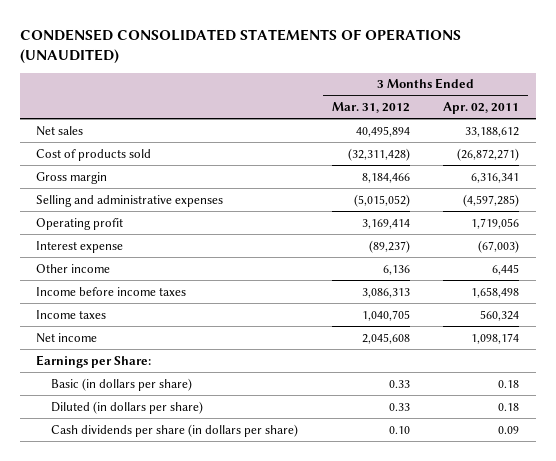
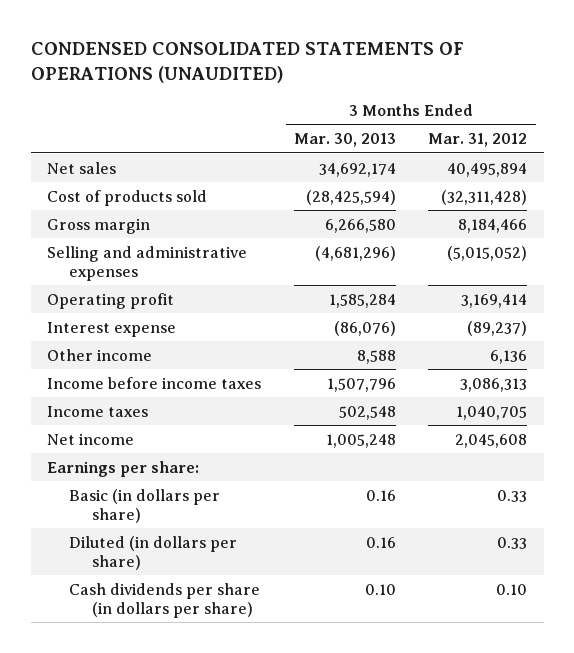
- | 3 Months Ended Mar. 31, 2012 | 3 Months Ended Apr. 02, 2011
+ | 3 Months Ended Mar. 30, 2013 | 3 Months Ended Mar. 31, 2012
- Earnings per Share:
+ Earnings per share:

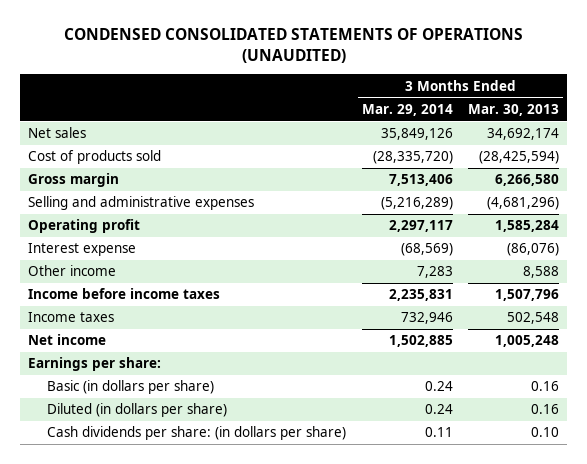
- | 3 Months Ended Mar. 30, 2013 | 3 Months Ended Mar. 31, 2012
+ | 3 Months Ended Mar. 29, 2014 | 3 Months Ended Mar. 30, 2013
- Cash dividends per share (in dollars per share) | 0.10 | 0.10
+ Cash dividends per share: (in dollars per share) | 0.11 | 0.10

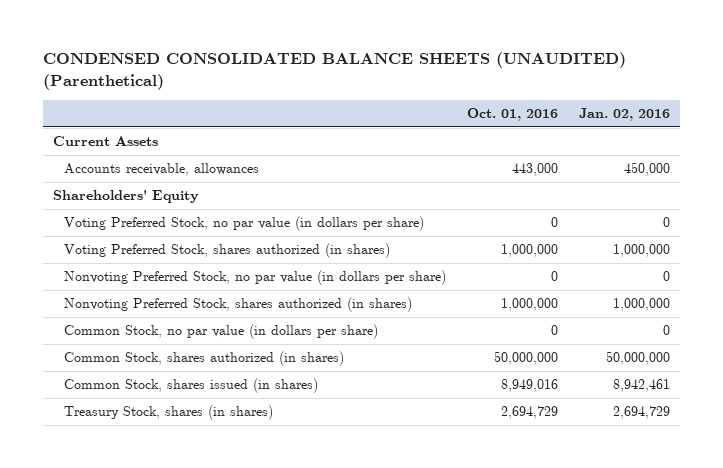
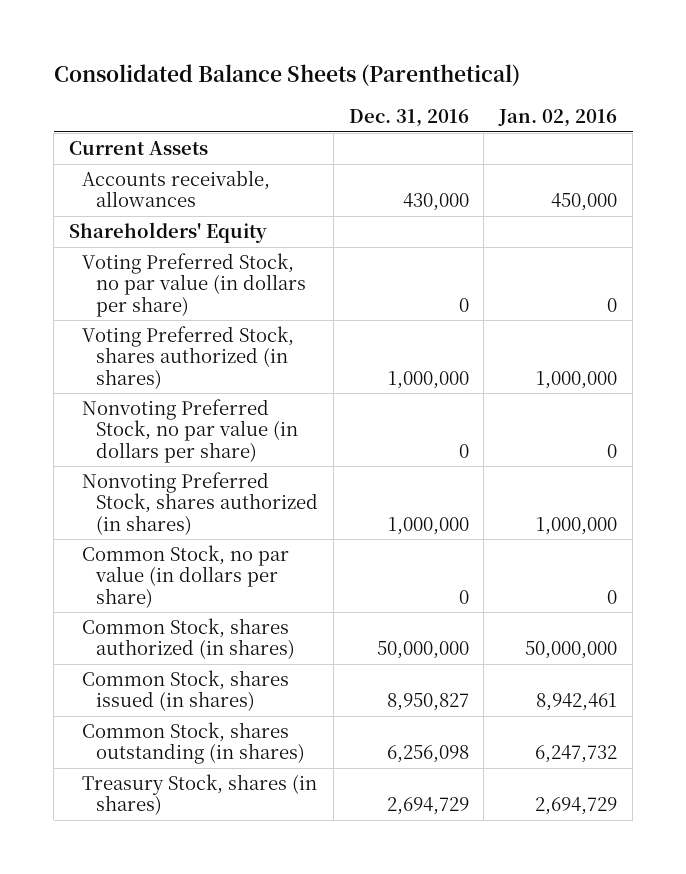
- CONDENSED CONSOLIDATED BALANCE SHEETS (UNAUDITED) (Parenthetical)
+ Consolidated Balance Sheets (Parenthetical)
- | Oct. 01, 2016 | Jan. 02, 2016
+ | Dec. 31, 2016 | Jan. 02, 2016
+ Common Stock, shares outstanding (in shares) | 6,256,098 | 6,247,732

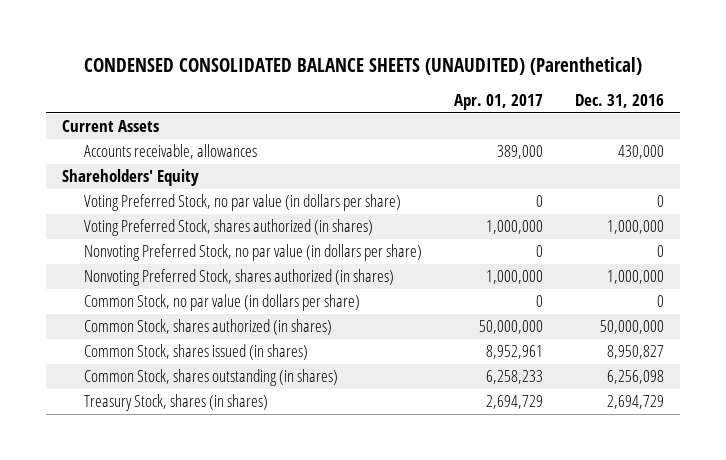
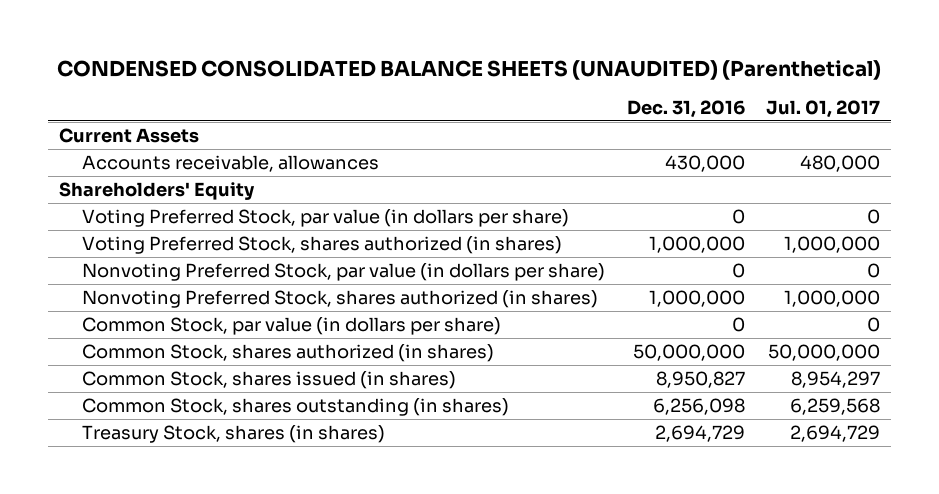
- | Apr. 01, 2017 | Dec. 31, 2016
+ | Dec. 31, 2016 | Jul. 01, 2017
- Voting Preferred Stock, no par value (in dollars per share) | 0 | 0
+ Voting Preferred Stock, par value (in dollars per share) | 0 | 0
- Nonvoting Preferred Stock, no par value (in dollars per share) | 0 | 0
+ Nonvoting Preferred Stock, par value (in dollars per share) | 0 | 0
- Common Stock, no par value (in dollars per share) | 0 | 0
+ Common Stock, par value (in dollars per share) | 0 | 0

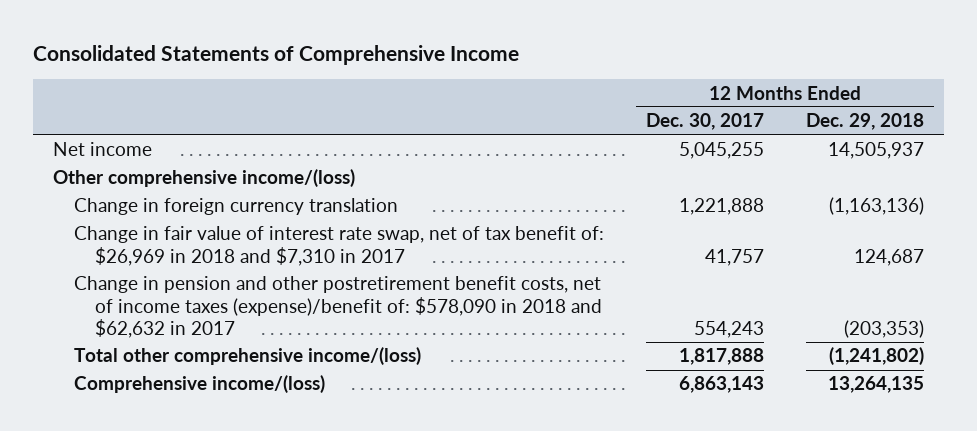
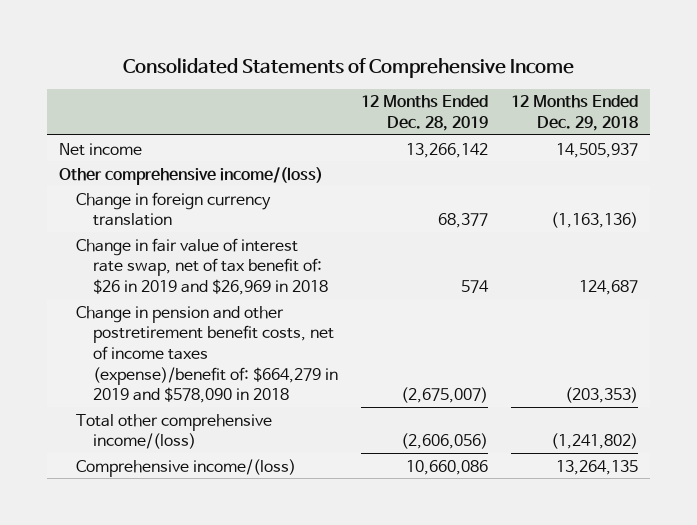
- | 12 Months Ended Dec. 30, 2017 | 12 Months Ended Dec. 29, 2018
+ | 12 Months Ended Dec. 28, 2019 | 12 Months Ended Dec. 29, 2018
- Change in fair value of interest rate swap, net of tax benefit of: $26,969 in 2018 and $7,310 in 2017 | 41,757 | 124,687
- Change in pension and other postretirement benefit costs, net of income taxes (expense)/benefit of: $578,090 in 2018 and $62,632 in 2017 | 554,243 | (203,353)
+ Change in fair value of interest rate swap, net of tax benefit of: $26 in 2019 and $26,969 in 2018 | 574 | 124,687
+ Change in pension and other postretirement benefit costs, net of income taxes (expense)/benefit of: $664,279 in 2019 and $578,090 in 2018 | (2,675,007) | (203,353)

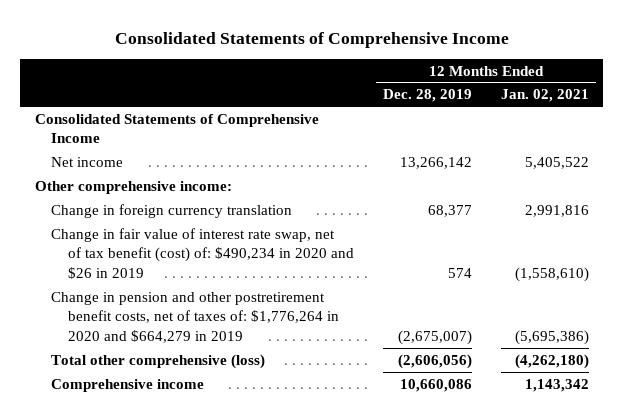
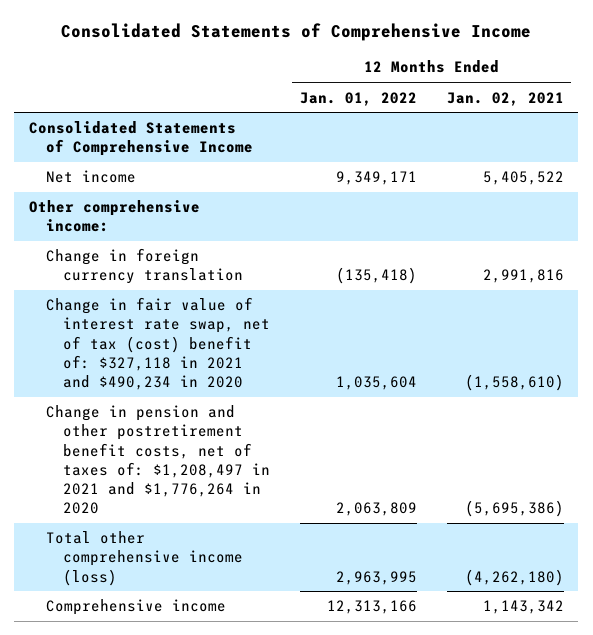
- | 12 Months Ended Dec. 28, 2019 | 12 Months Ended Jan. 02, 2021
+ | 12 Months Ended Jan. 01, 2022 | 12 Months Ended Jan. 02, 2021
- Change in fair value of interest rate swap, net of tax benefit (cost) of: $490,234 in 2020 and $26 in 2019 | 574 | (1,558,610)
- Change in pension and other postretirement benefit costs, net of taxes of: $1,776,264 in 2020 and $664,279 in 2019 | (2,675,007) | (5,695,386)
- Total other comprehensive (loss) | (2,606,056) | (4,262,180)
+ Change in fair value of interest rate swap, net of tax (cost) benefit of: $327,118 in 2021 and $490,234 in 2020 | 1,035,604 | (1,558,610)
+ Change in pension and other postretirement benefit costs, net of taxes of: $1,208,497 in 2021 and $1,776,264 in 2020 | 2,063,809 | (5,695,386)
+ Total other comprehensive income (loss) | 2,963,995 | (4,262,180)

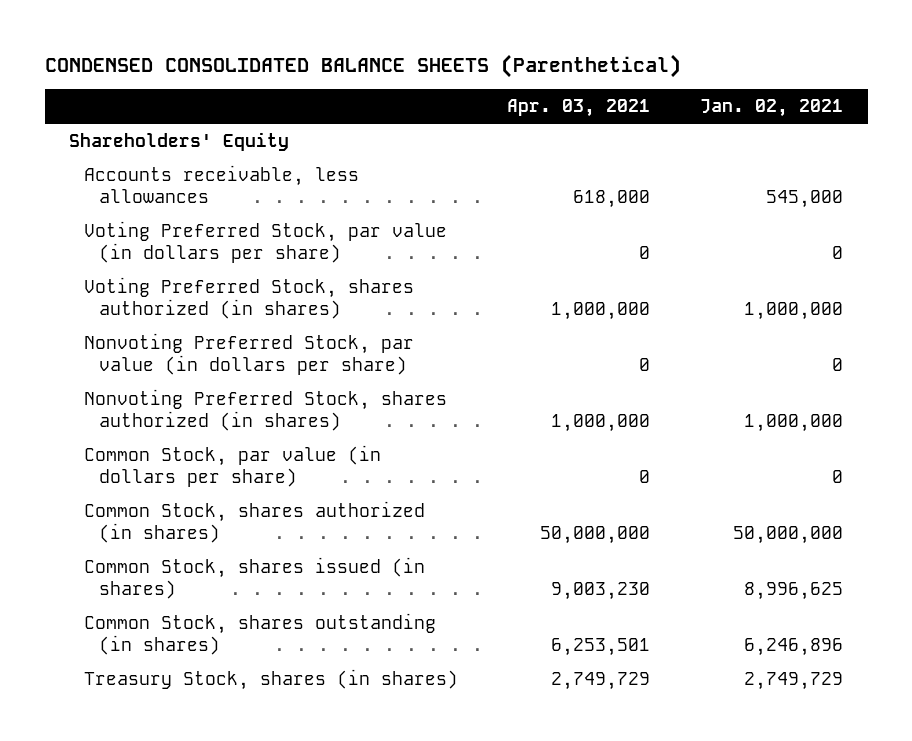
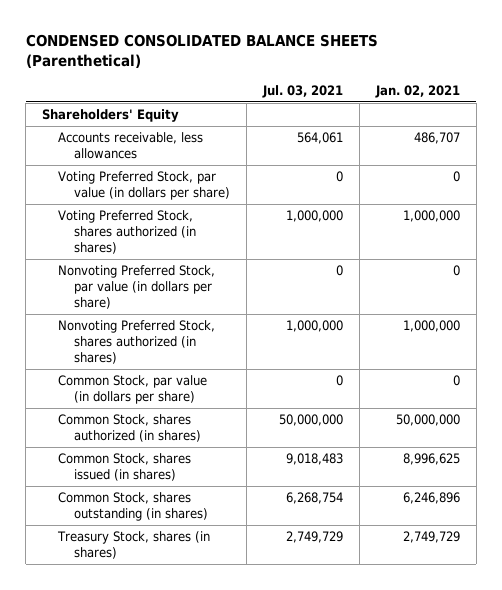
- | Apr. 03, 2021 | Jan. 02, 2021
+ | Jul. 03, 2021 | Jan. 02, 2021
- Accounts receivable, less allowances | 618,000 | 545,000
+ Accounts receivable, less allowances | 564,061 | 486,707

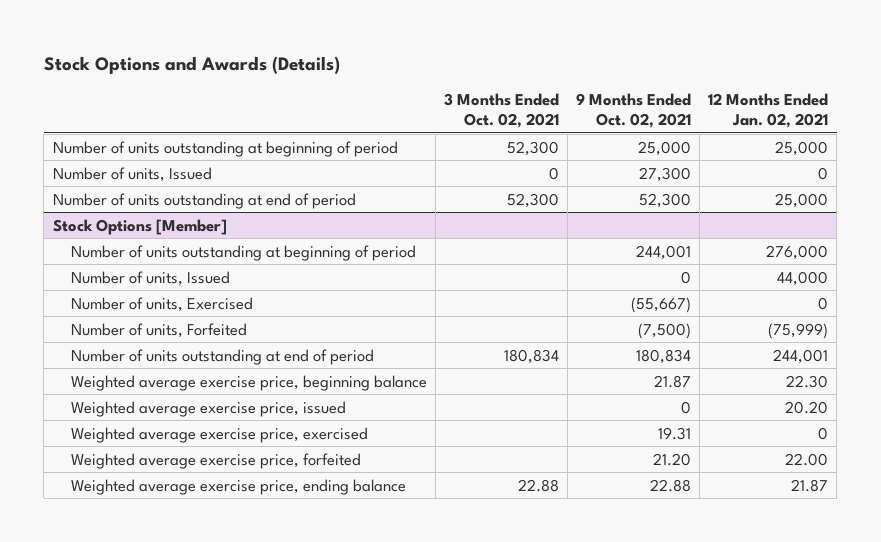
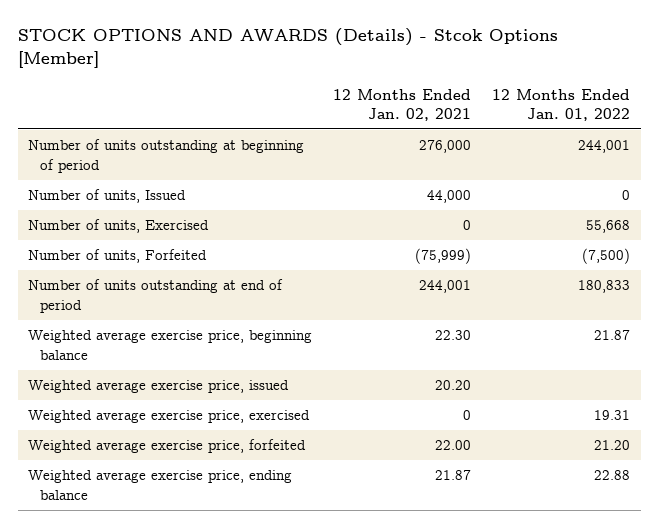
- Stock Options and Awards (Details)
+ STOCK OPTIONS AND AWARDS (Details) - Stcok Options [Member]
- | 3 Months Ended Oct. 02, 2021 | 9 Months Ended Oct. 02, 2021 | 12 Months Ended Jan. 02, 2021
+ | 12 Months Ended Jan. 02, 2021 | 12 Months Ended Jan. 01, 2022
- Number of units outstanding at beginning of period | 52,300 | 25,000 | 25,000
- Number of units, Issued | 0 | 27,300 | 0
- Number of units outstanding at end of period | 52,300 | 52,300 | 25,000
- Stock Options [Member]

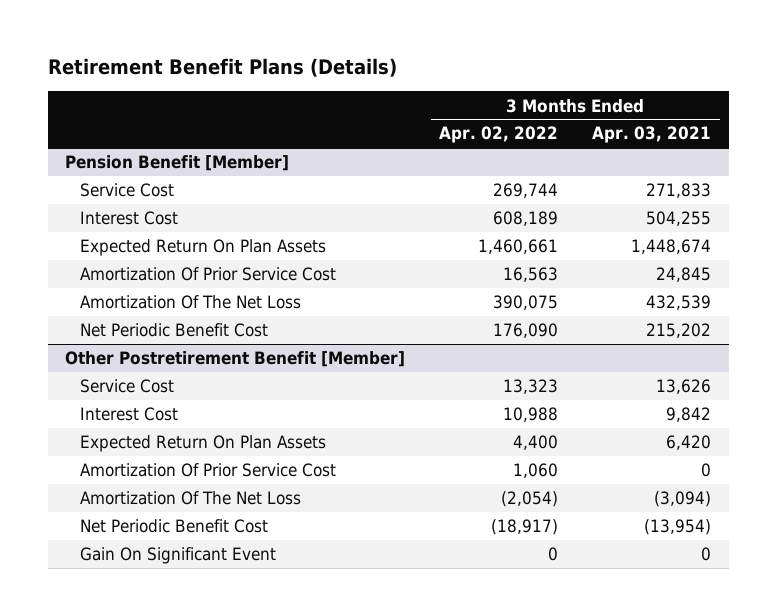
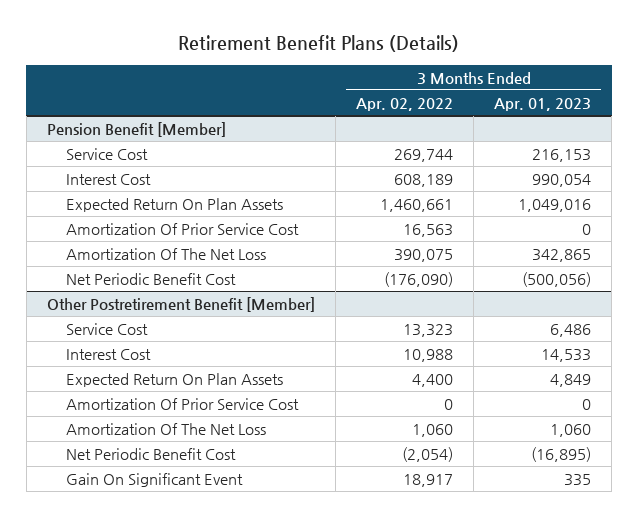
- | 3 Months Ended Apr. 02, 2022 | 3 Months Ended Apr. 03, 2021
+ | 3 Months Ended Apr. 02, 2022 | 3 Months Ended Apr. 01, 2023
@ Pension Benefit [Member]
- Net Periodic Benefit Cost | 176,090 | 215,202
+ Net Periodic Benefit Cost | (176,090) | (500,056)
@ Other Postretirement Benefit [Member]
- Amortization Of Prior Service Cost | 1,060 | 0
- Amortization Of The Net Loss | (2,054) | (3,094)
- Net Periodic Benefit Cost | (18,917) | (13,954)
- Gain On Significant Event | 0 | 0
+ Amortization Of Prior Service Cost | 0 | 0
+ Amortization Of The Net Loss | 1,060 | 1,060
+ Net Periodic Benefit Cost | (2,054) | (16,895)
+ Gain On Significant Event | 18,917 | 335

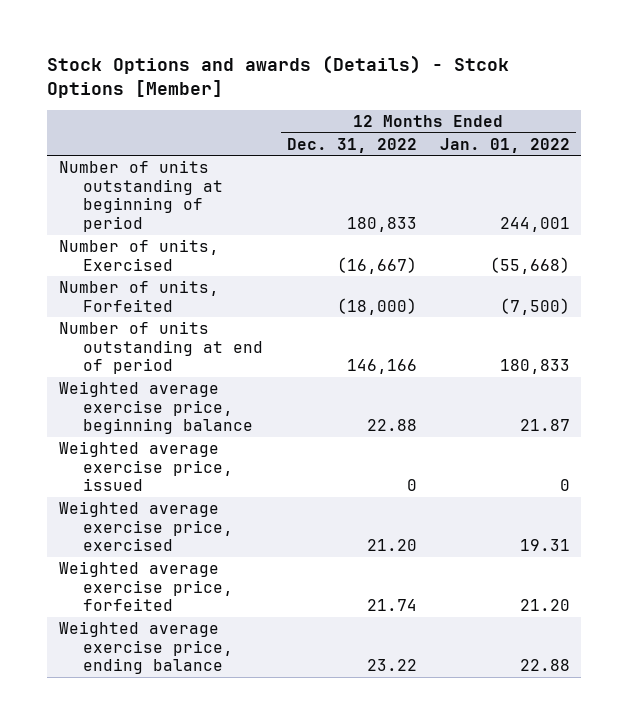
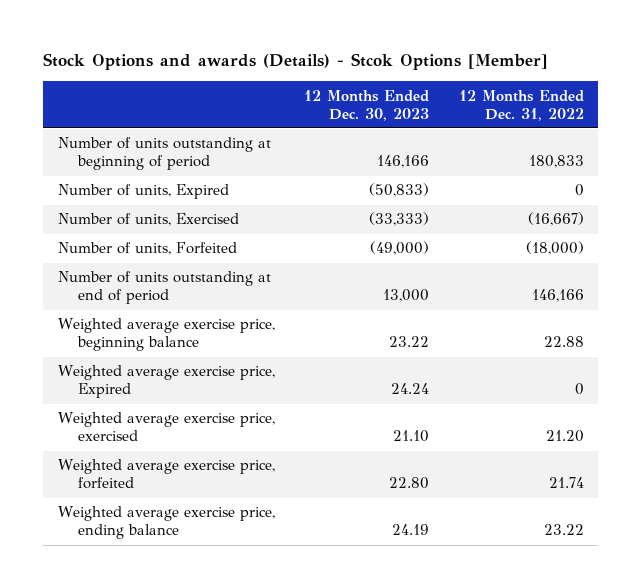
- | 12 Months Ended Dec. 31, 2022 | 12 Months Ended Jan. 01, 2022
+ | 12 Months Ended Dec. 30, 2023 | 12 Months Ended Dec. 31, 2022
+ Number of units, Expired | (50,833) | 0
- Weighted average exercise price, issued | 0 | 0
+ Weighted average exercise price, Expired | 24.24 | 0

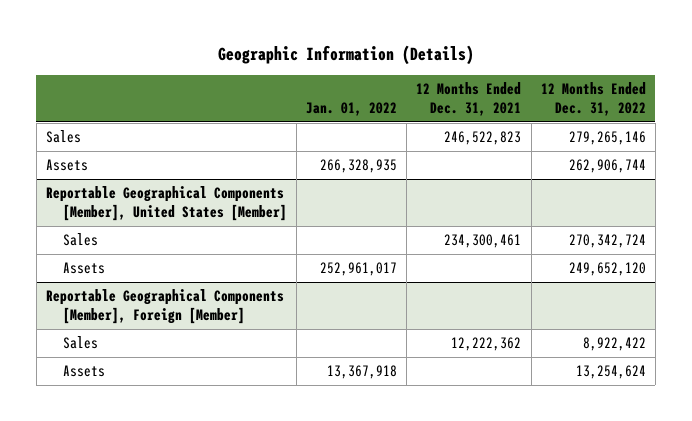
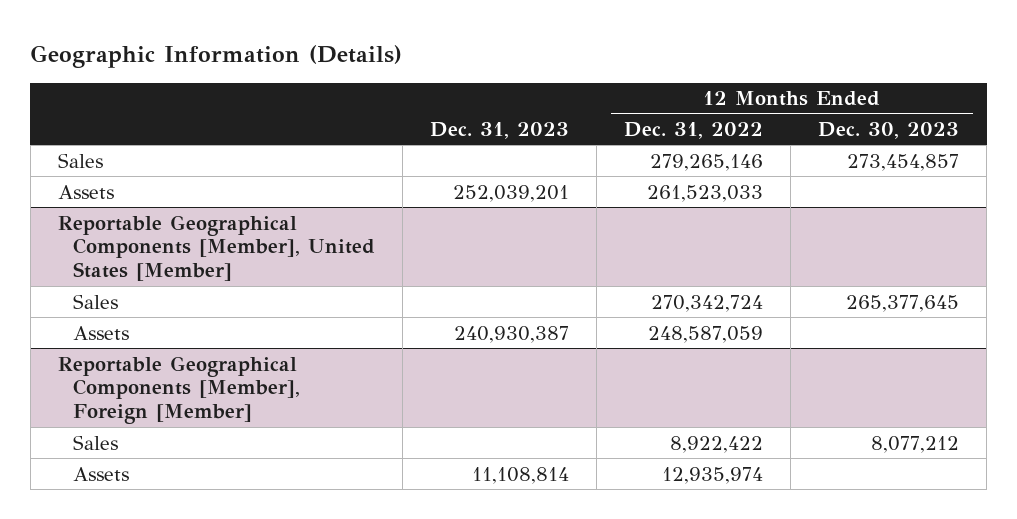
- | Jan. 01, 2022 | 12 Months Ended Dec. 31, 2021 | 12 Months Ended Dec. 31, 2022
+ | Dec. 31, 2023 | 12 Months Ended Dec. 31, 2022 | 12 Months Ended Dec. 30, 2023
- Assets | 266,328,935 | | 262,906,744
+ Assets | 252,039,201 | 261,523,033 |
@ Reportable Geographical Components [Member], United States [Member]
- Assets | 252,961,017 | | 249,652,120
+ Assets | 240,930,387 | 248,587,059 |
@ Reportable Geographical Components [Member], Foreign [Member]
- Assets | 13,367,918 | | 13,254,624
+ Assets | 11,108,814 | 12,935,974 |

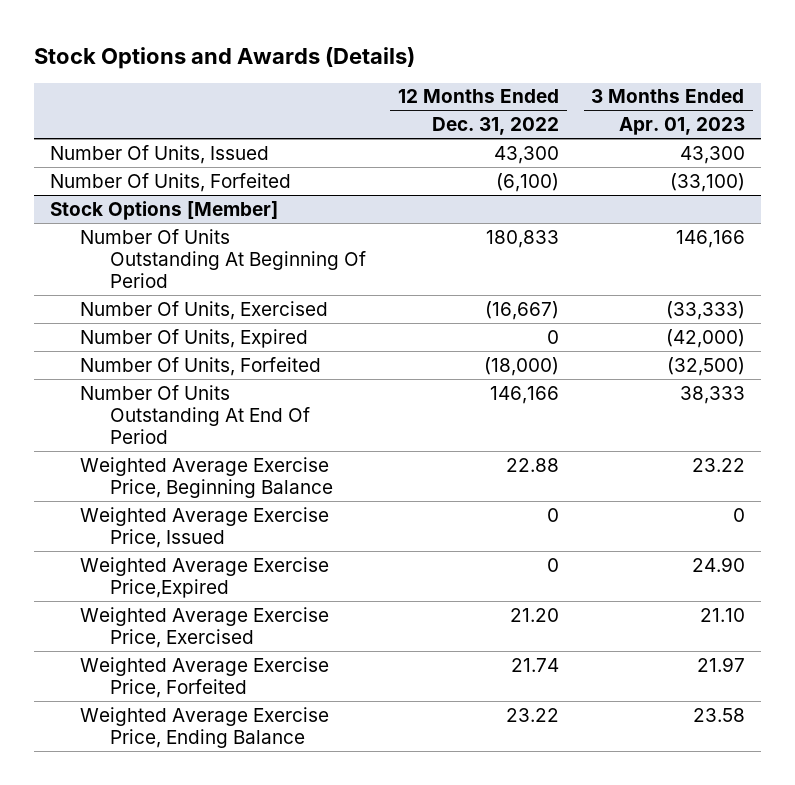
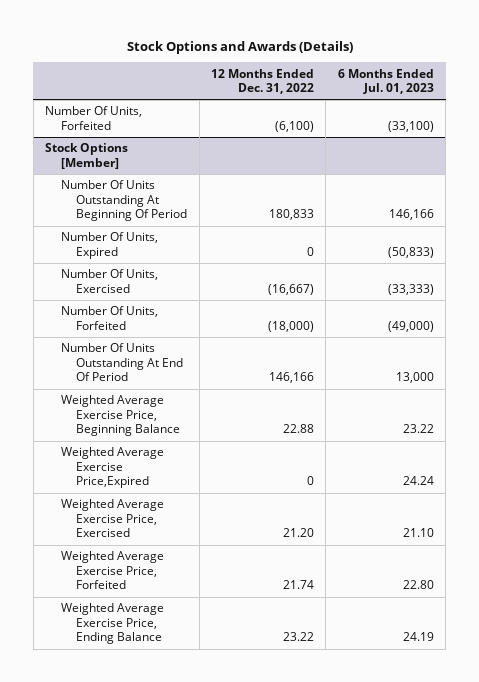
- | 12 Months Ended Dec. 31, 2022 | 3 Months Ended Apr. 01, 2023
+ | 12 Months Ended Dec. 31, 2022 | 6 Months Ended Jul. 01, 2023
- Number Of Units, Issued | 43,300 | 43,300
@ Stock Options [Member]
moved down: Number Of Units, Exercised | (16,667) | (33,333)
- Weighted Average Exercise Price, Issued | 0 | 0

